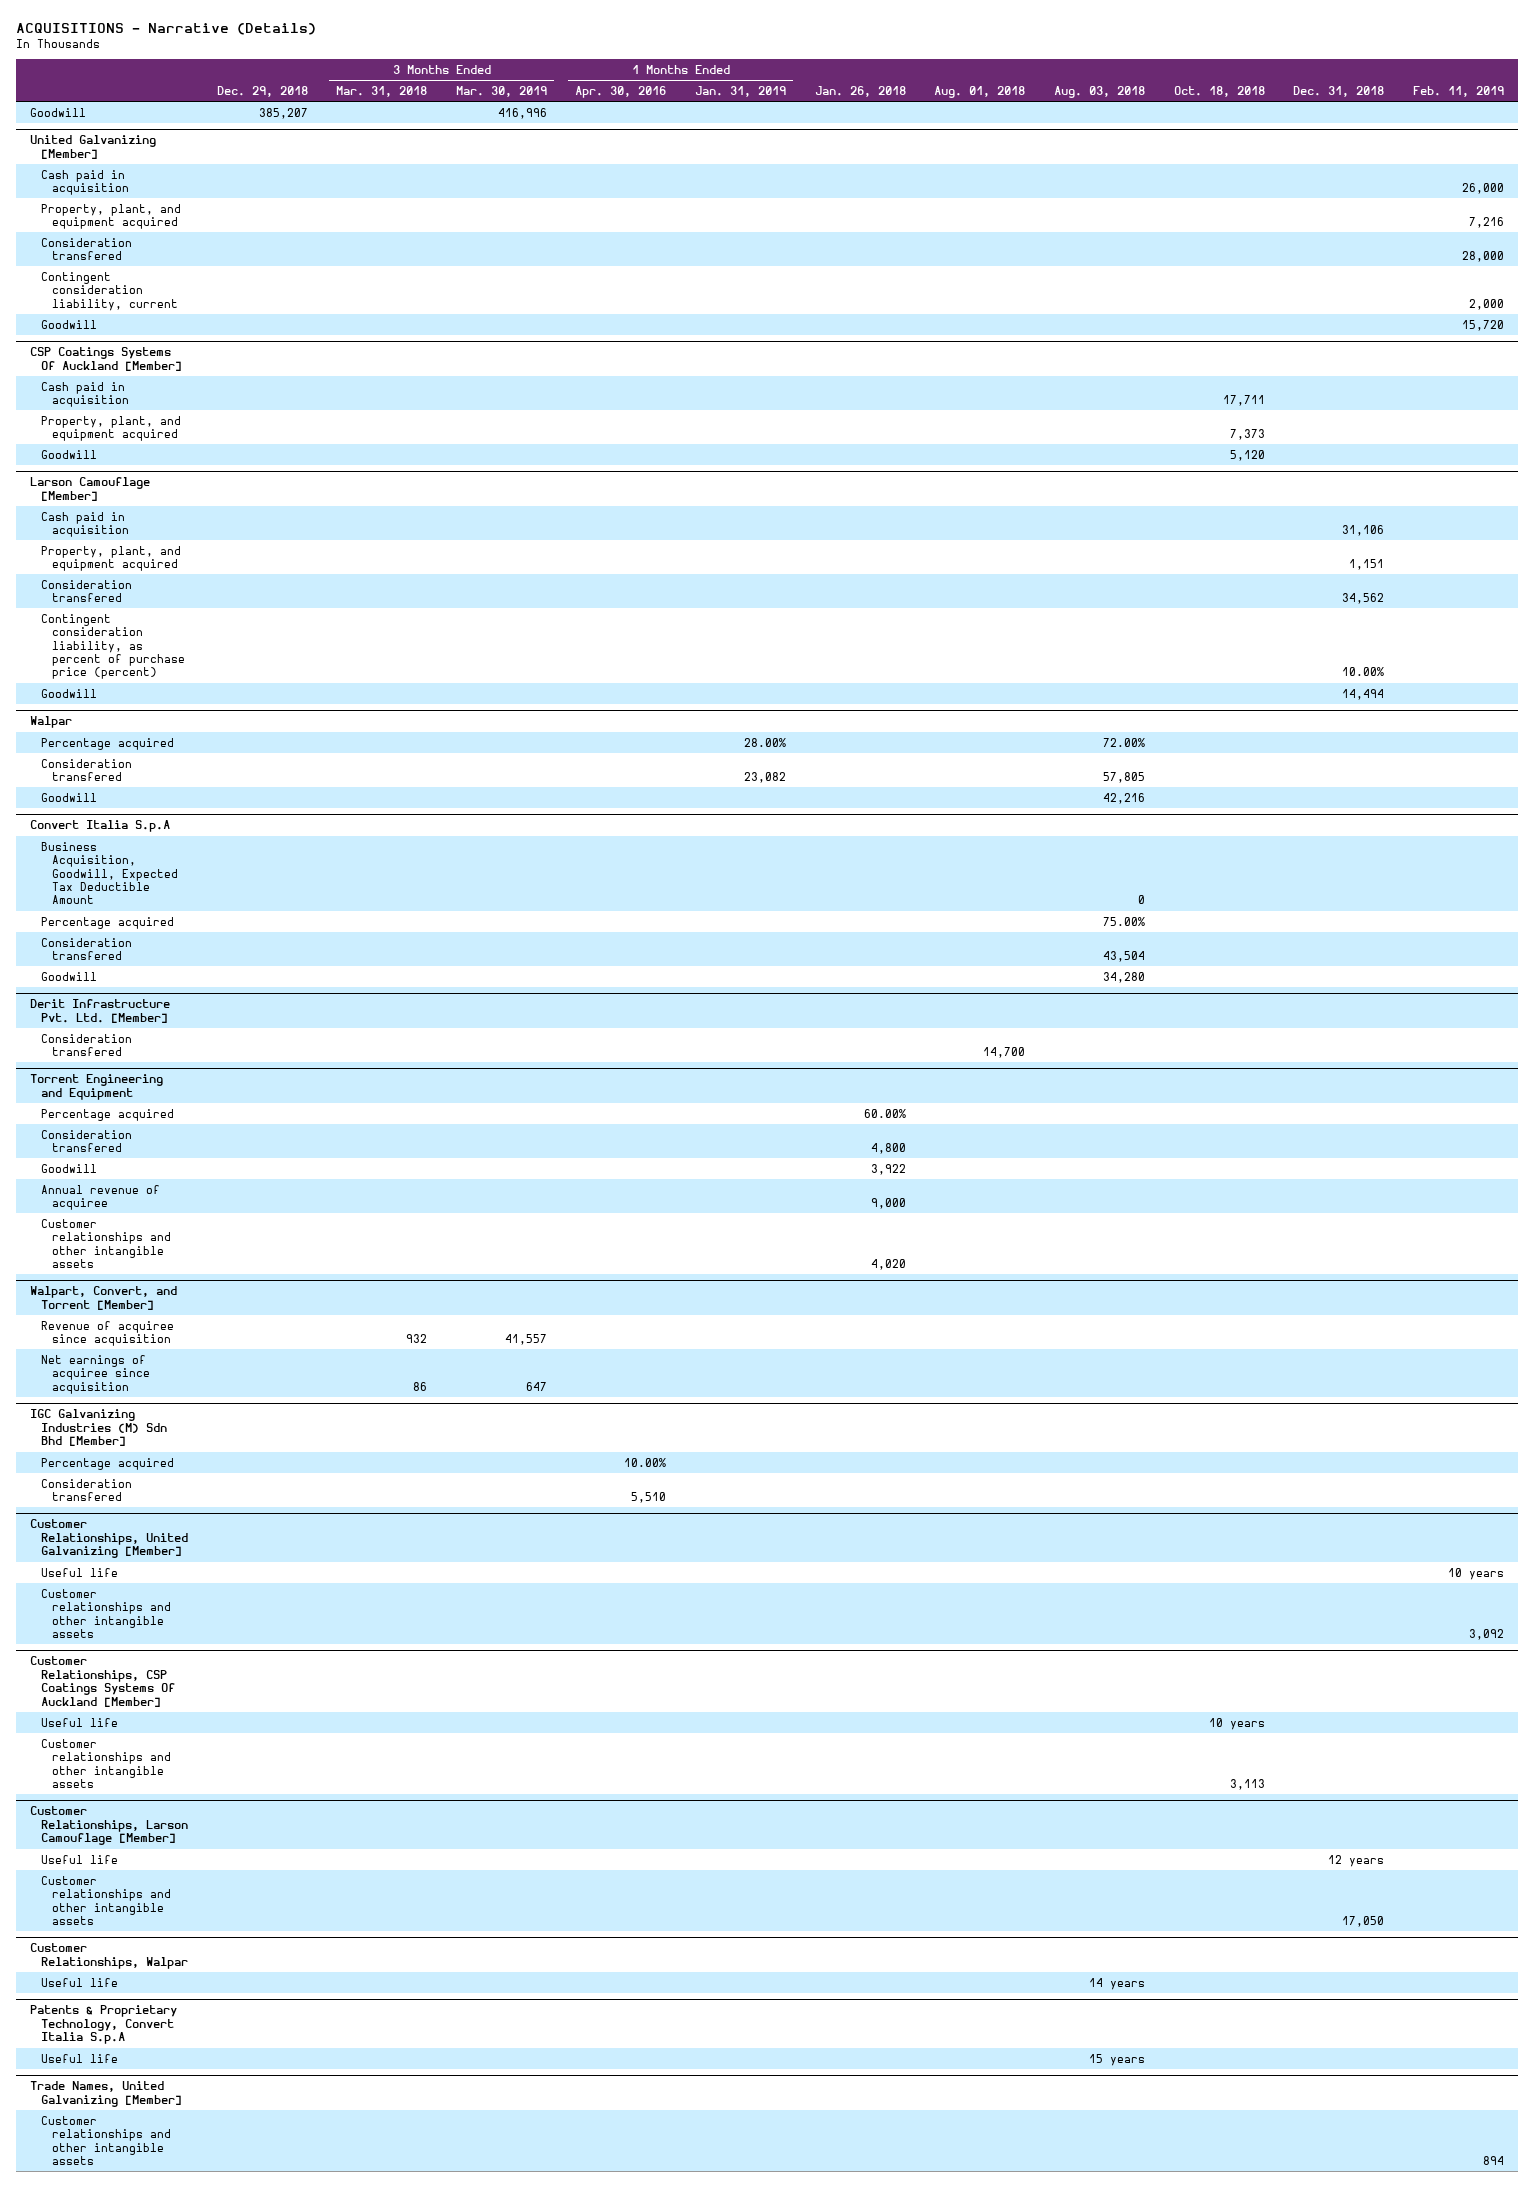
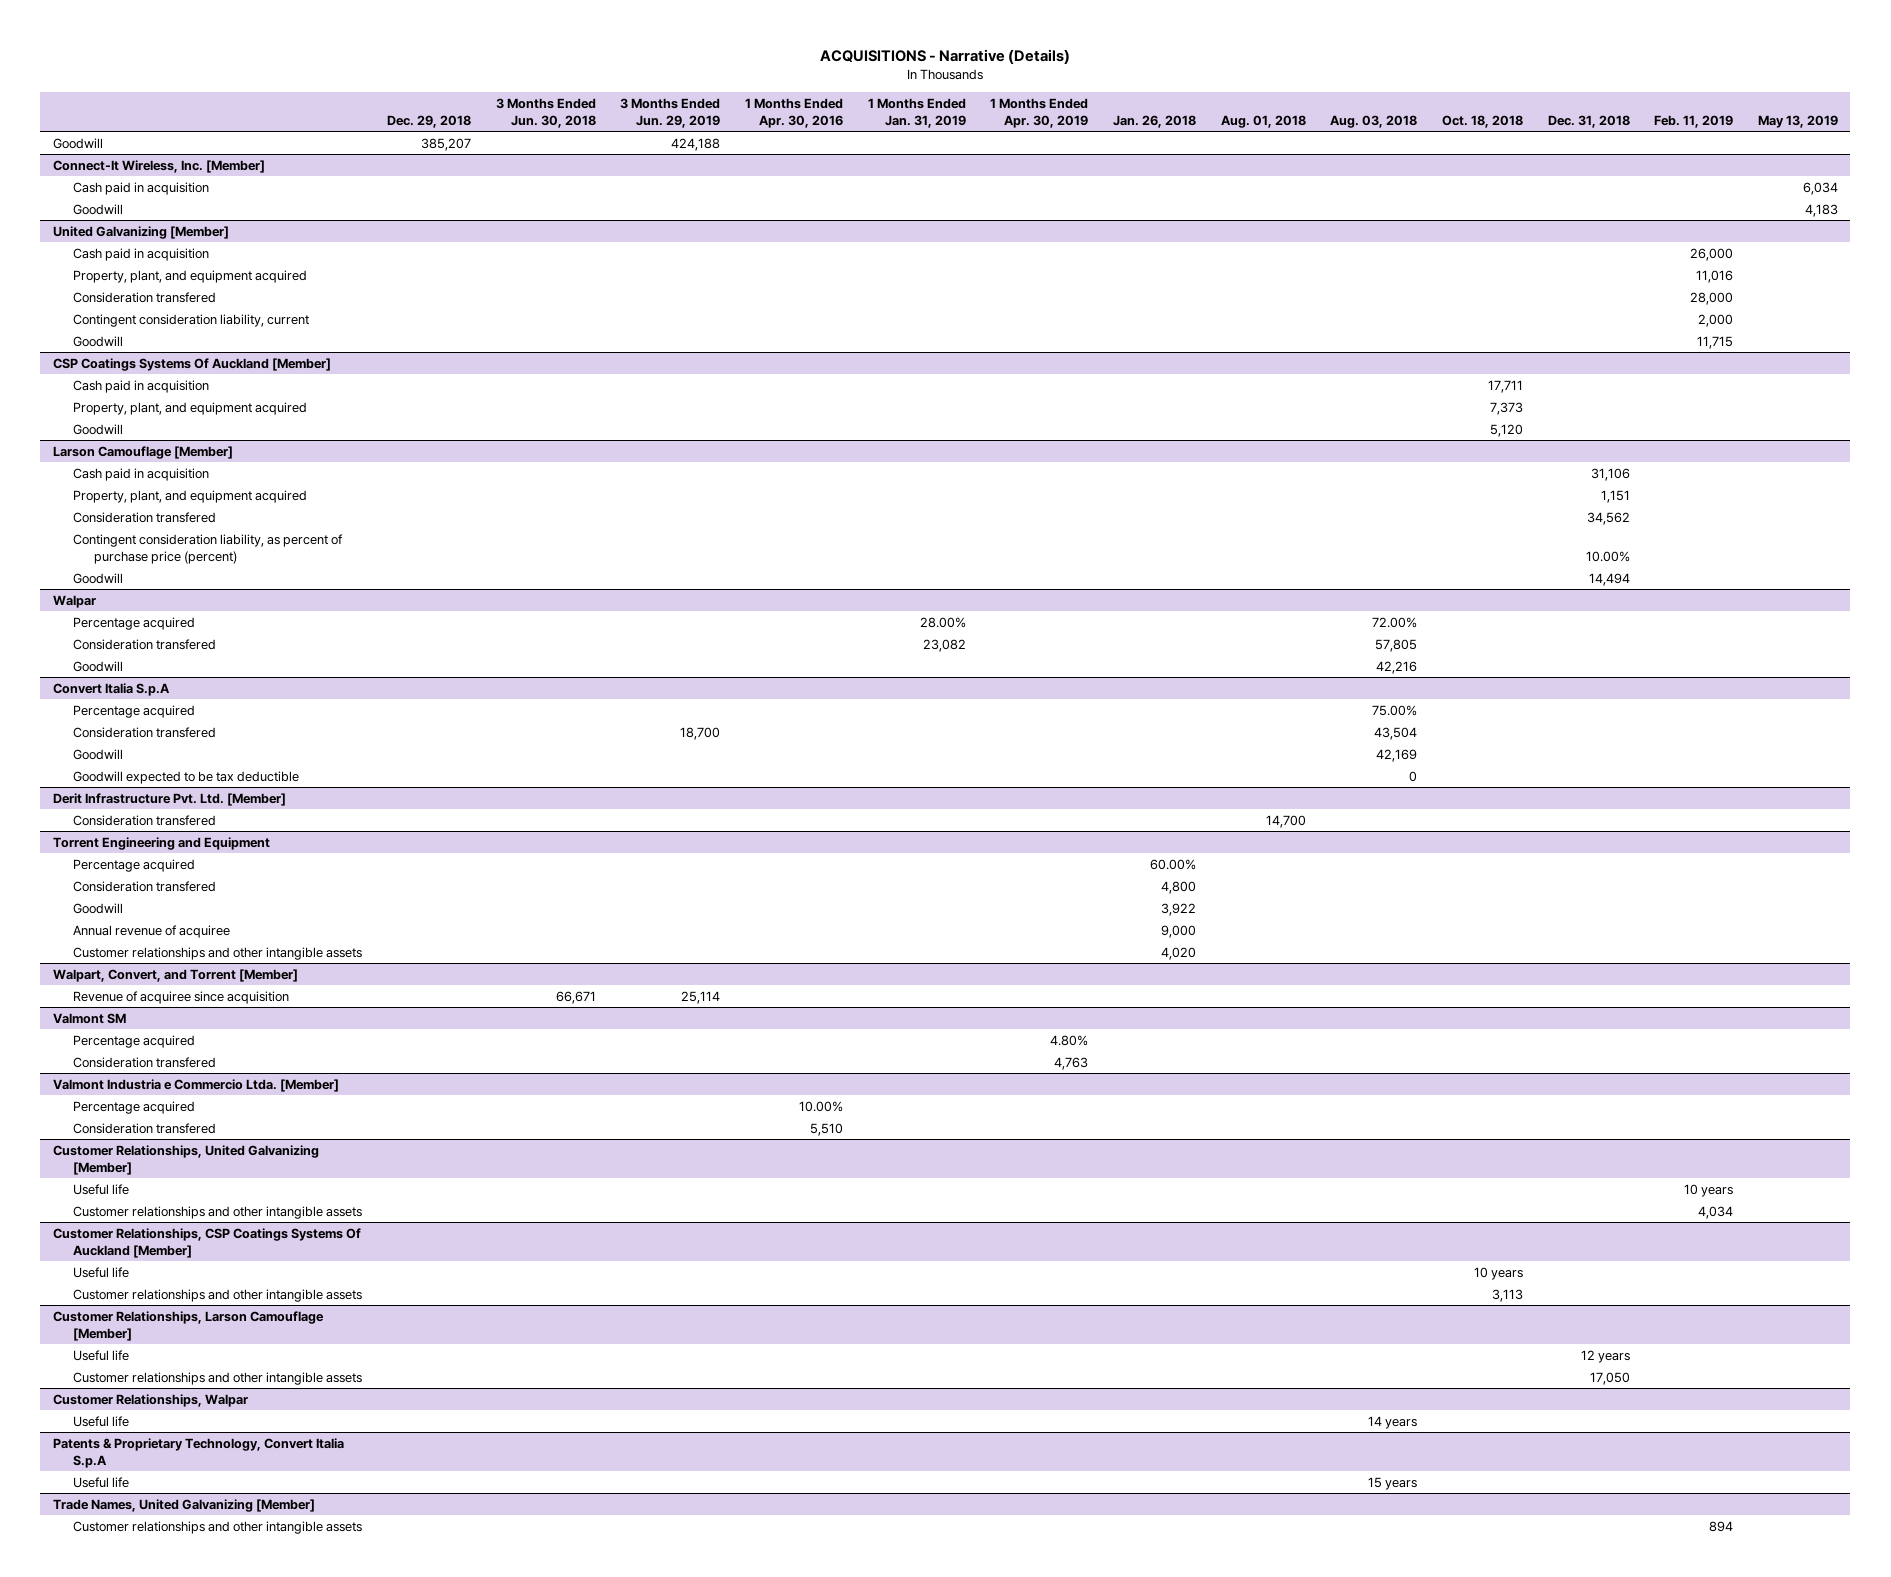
- | Dec. 29, 2018 | 3 Months Ended Mar. 31, 2018 | 3 Months Ended Mar. 30, 2019 | 1 Months Ended Apr. 30, 2016 | 1 Months Ended Jan. 31, 2019 | Jan. 26, 2018 | Aug. 01, 2018 | Aug. 03, 2018 | Oct. 18, 2018 | Dec. 31, 2018 | Feb. 11, 2019
+ | Dec. 29, 2018 | 3 Months Ended Jun. 30, 2018 | 3 Months Ended Jun. 29, 2019 | 1 Months Ended Apr. 30, 2016 | 1 Months Ended Jan. 31, 2019 | 1 Months Ended Apr. 30, 2019 | Jan. 26, 2018 | Aug. 01, 2018 | Aug. 03, 2018 | Oct. 18, 2018 | Dec. 31, 2018 | Feb. 11, 2019 | May 13, 2019
+ Connect-It Wireless, Inc. [Member]
+ Cash paid in acquisition | | | | | | | | | | | | | 6,034
+ Goodwill | | | | | | | | | | | | | 4,183
@ United Galvanizing [Member]
- Property, plant, and equipment acquired | | | | | | | | | | | 7,216
+ Property, plant, and equipment acquired | | | | | | | | | | | | 11,016 |
- Goodwill | | | | | | | | | | | 15,720
+ Goodwill | | | | | | | | | | | | 11,715 |
@ Convert Italia S.p.A
- Business Acquisition, Goodwill, Expected Tax Deductible Amount | | | | | | | | 0 | | |
- Goodwill | | | | | | | | 34,280 | | |
+ Goodwill | | | | | | | | | 42,169 | | | |
+ Goodwill expected to be tax deductible | | | | | | | | | 0 | | | |
@ Walpart, Convert, and Torrent [Member]
- Net earnings of acquiree since acquisition | | 86 | 647 | | | | | | | |
- IGC Galvanizing Industries (M) Sdn Bhd [Member]
+ Valmont SM
+ Percentage acquired | | | | | | 4.80% | | | | | | |
+ Consideration transfered | | | | | | 4,763 | | | | | | |
+ Valmont Industria e Commercio Ltda. [Member]
@ Customer Relationships, United Galvanizing [Member]
- Customer relationships and other intangible assets | | | | | | | | | | | 3,092
+ Customer relationships and other intangible assets | | | | | | | | | | | | 4,034 |

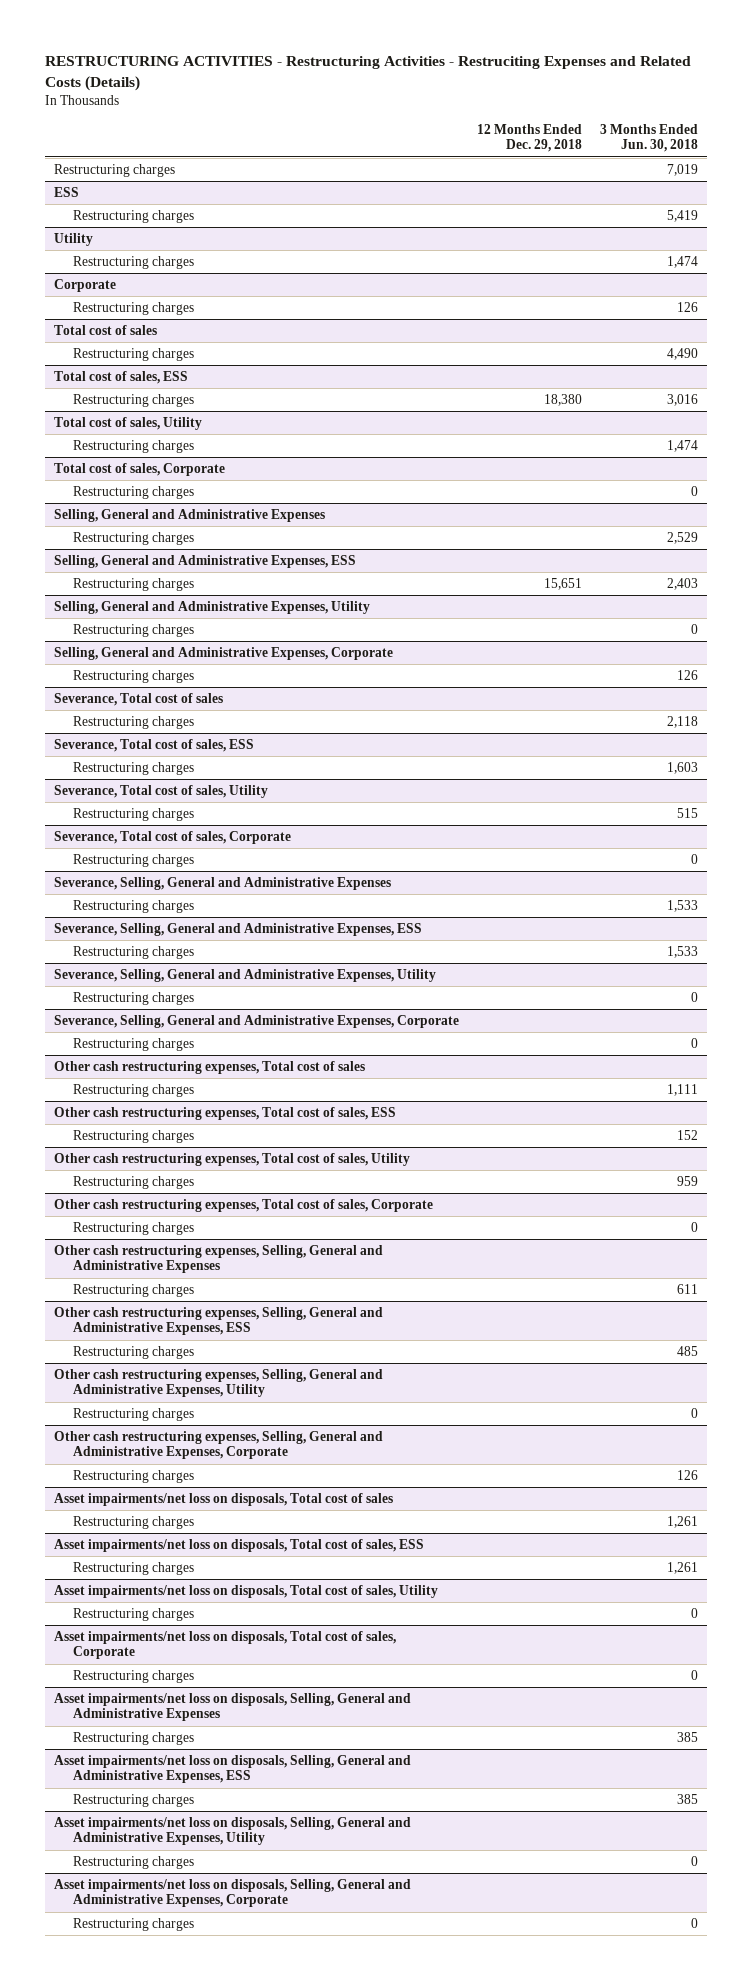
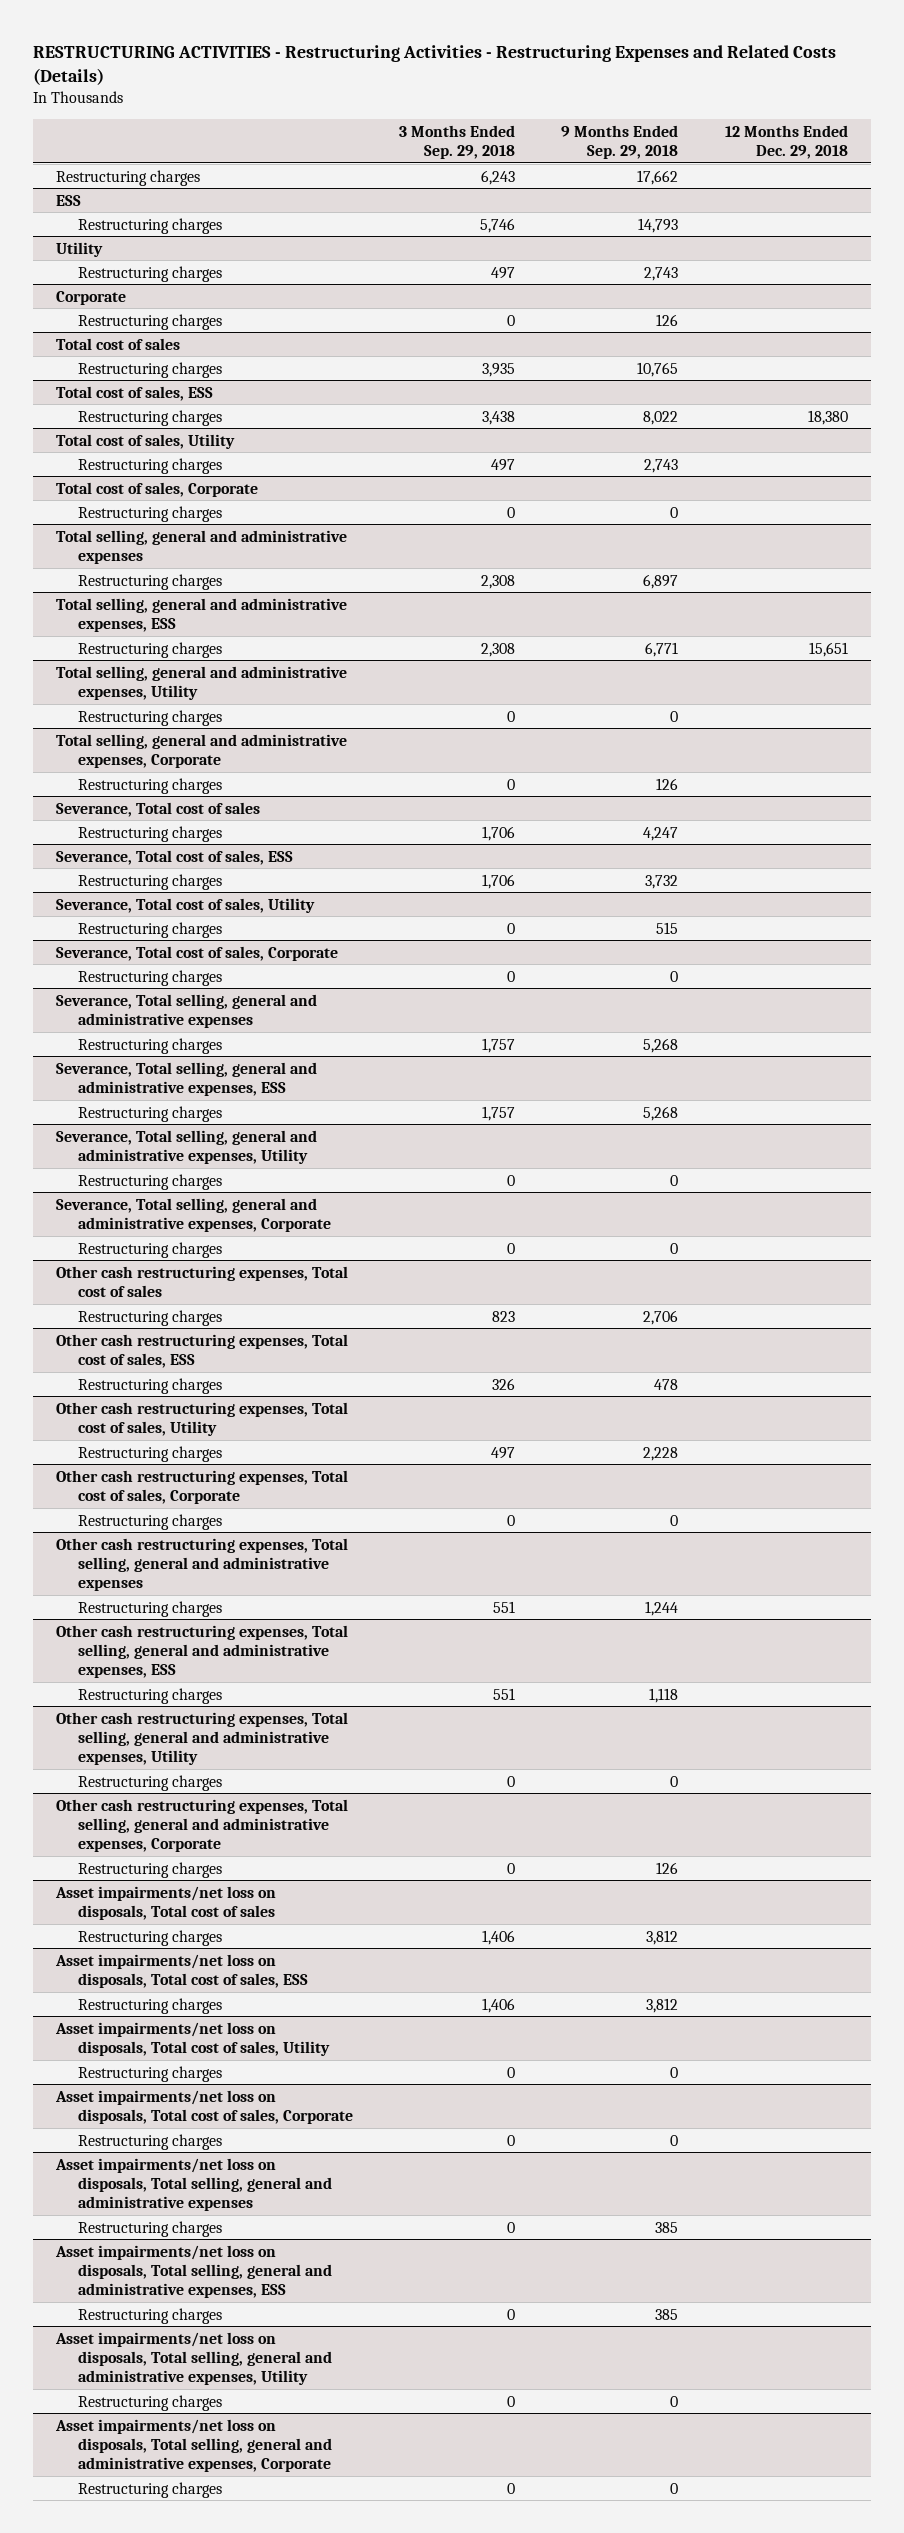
- RESTRUCTURING ACTIVITIES - Restructuring Activities - Restruciting Expenses and Related Costs (Details)
+ RESTRUCTURING ACTIVITIES - Restructuring Activities - Restructuring Expenses and Related Costs (Details)
- | 12 Months Ended Dec. 29, 2018 | 3 Months Ended Jun. 30, 2018
+ | 3 Months Ended Sep. 29, 2018 | 9 Months Ended Sep. 29, 2018 | 12 Months Ended Dec. 29, 2018
- Selling, General and Administrative Expenses
+ Total selling, general and administrative expenses
- Selling, General and Administrative Expenses, ESS
+ Total selling, general and administrative expenses, ESS
- Selling, General and Administrative Expenses, Utility
+ Total selling, general and administrative expenses, Utility
- Selling, General and Administrative Expenses, Corporate
+ Total selling, general and administrative expenses, Corporate
- Severance, Selling, General and Administrative Expenses
+ Severance, Total selling, general and administrative expenses
- Severance, Selling, General and Administrative Expenses, ESS
+ Severance, Total selling, general and administrative expenses, ESS
- Severance, Selling, General and Administrative Expenses, Utility
+ Severance, Total selling, general and administrative expenses, Utility
- Severance, Selling, General and Administrative Expenses, Corporate
+ Severance, Total selling, general and administrative expenses, Corporate
- Other cash restructuring expenses, Selling, General and Administrative Expenses
+ Other cash restructuring expenses, Total selling, general and administrative expenses
- Other cash restructuring expenses, Selling, General and Administrative Expenses, ESS
+ Other cash restructuring expenses, Total selling, general and administrative expenses, ESS
- Other cash restructuring expenses, Selling, General and Administrative Expenses, Utility
+ Other cash restructuring expenses, Total selling, general and administrative expenses, Utility
- Other cash restructuring expenses, Selling, General and Administrative Expenses, Corporate
+ Other cash restructuring expenses, Total selling, general and administrative expenses, Corporate
- Asset impairments/net loss on disposals, Selling, General and Administrative Expenses
+ Asset impairments/net loss on disposals, Total selling, general and administrative expenses
- Asset impairments/net loss on disposals, Selling, General and Administrative Expenses, ESS
+ Asset impairments/net loss on disposals, Total selling, general and administrative expenses, ESS
- Asset impairments/net loss on disposals, Selling, General and Administrative Expenses, Utility
+ Asset impairments/net loss on disposals, Total selling, general and administrative expenses, Utility
- Asset impairments/net loss on disposals, Selling, General and Administrative Expenses, Corporate
+ Asset impairments/net loss on disposals, Total selling, general and administrative expenses, Corporate

